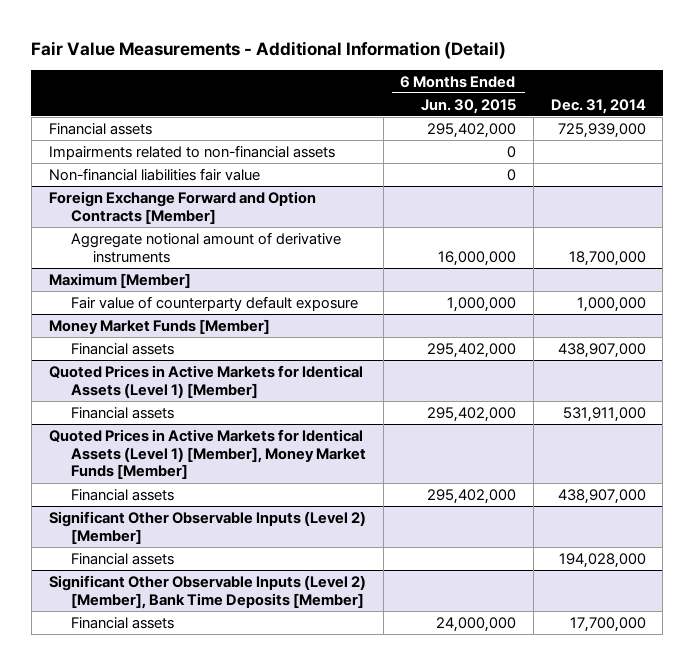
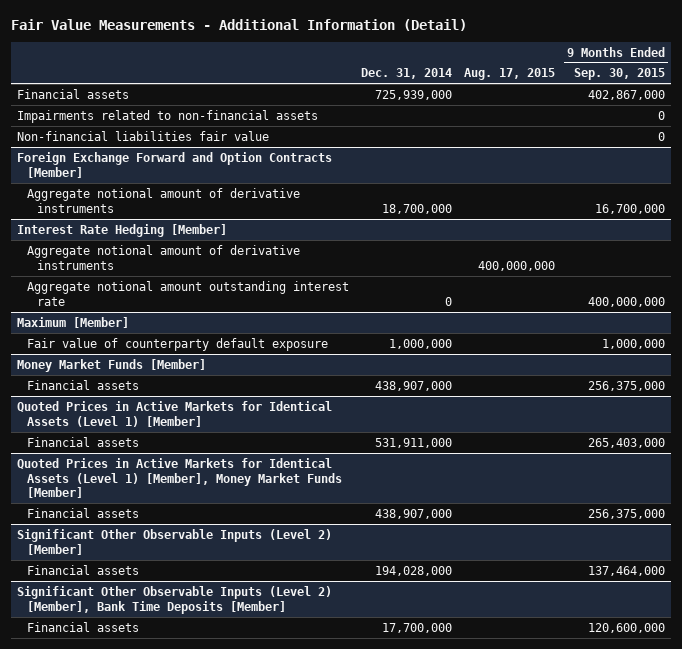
- | 6 Months Ended Jun. 30, 2015 | Dec. 31, 2014
+ | Dec. 31, 2014 | Aug. 17, 2015 | 9 Months Ended Sep. 30, 2015
+ Interest Rate Hedging [Member]
+ Aggregate notional amount of derivative instruments | | 400,000,000 |
+ Aggregate notional amount outstanding interest rate | 0 | | 400,000,000

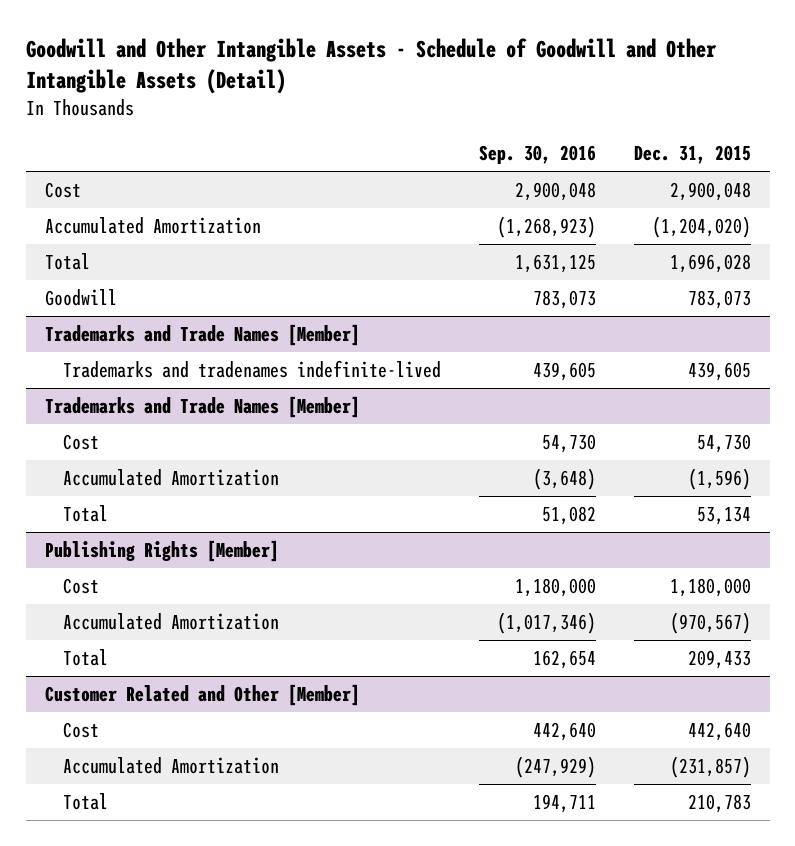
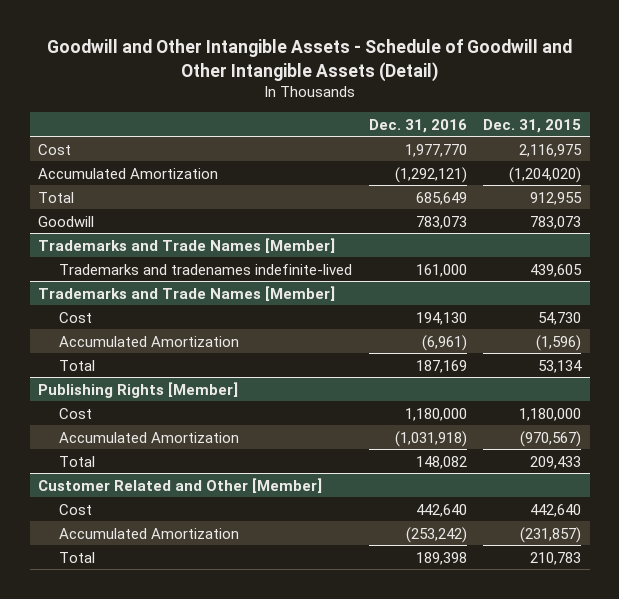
- | Sep. 30, 2016 | Dec. 31, 2015
+ | Dec. 31, 2016 | Dec. 31, 2015
- Cost | 2,900,048 | 2,900,048
+ Cost | 1,977,770 | 2,116,975
- Total | 1,631,125 | 1,696,028
+ Total | 685,649 | 912,955

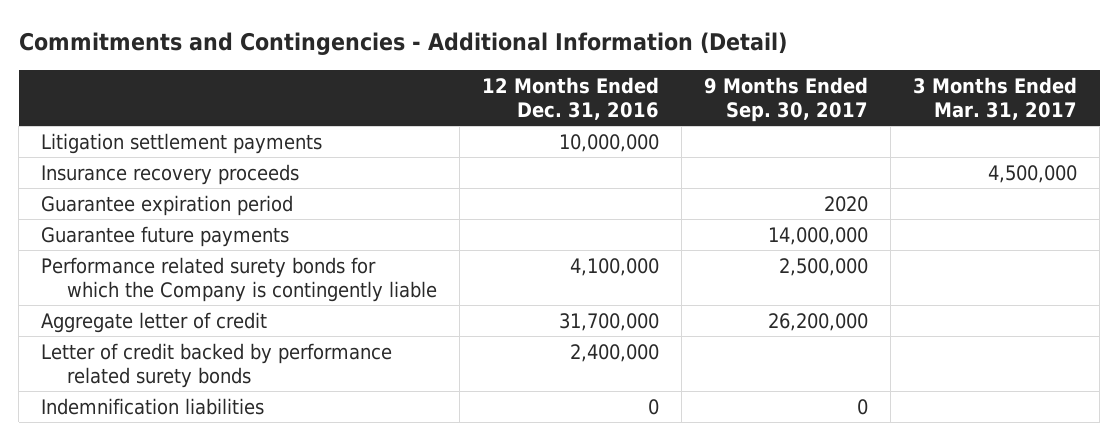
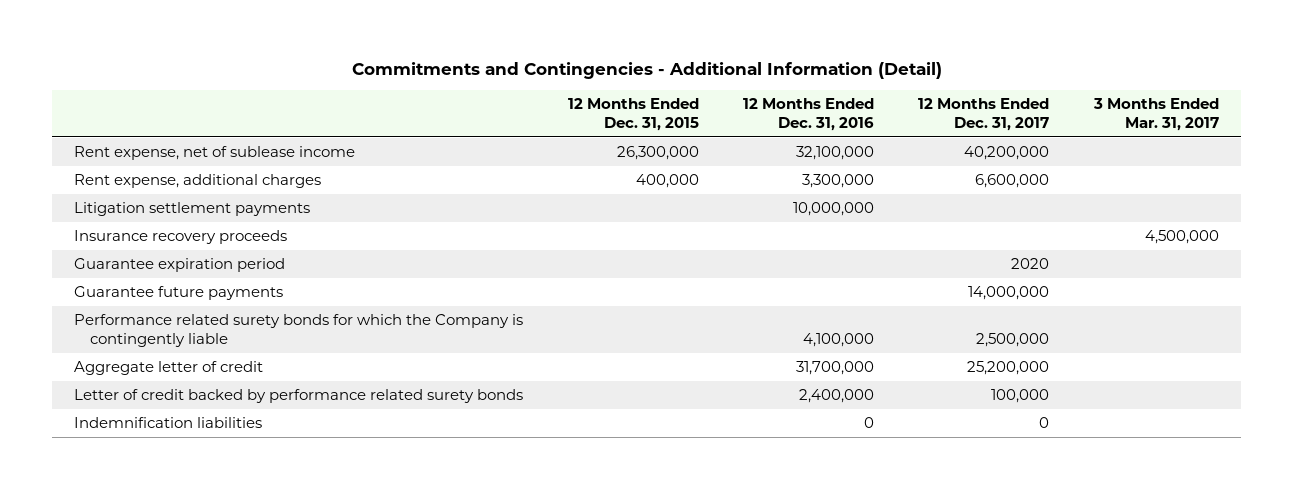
- | 12 Months Ended Dec. 31, 2016 | 9 Months Ended Sep. 30, 2017 | 3 Months Ended Mar. 31, 2017
+ | 12 Months Ended Dec. 31, 2015 | 12 Months Ended Dec. 31, 2016 | 12 Months Ended Dec. 31, 2017 | 3 Months Ended Mar. 31, 2017
+ Rent expense, net of sublease income | 26,300,000 | 32,100,000 | 40,200,000 |
+ Rent expense, additional charges | 400,000 | 3,300,000 | 6,600,000 |

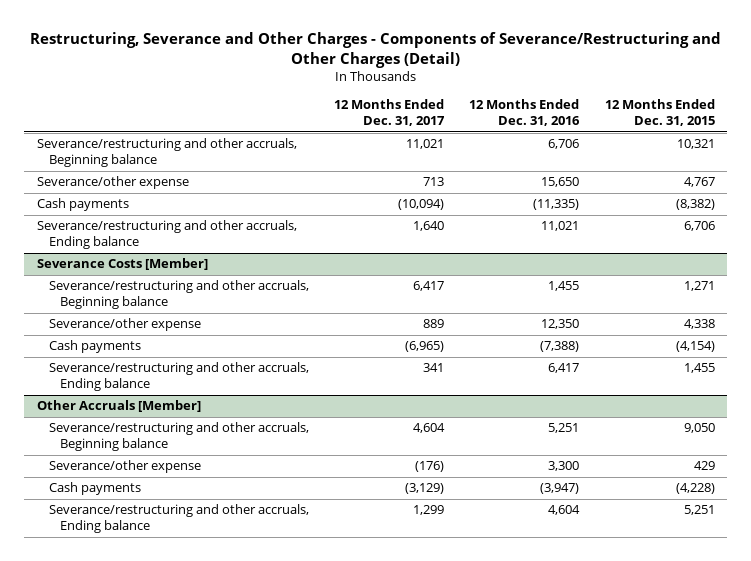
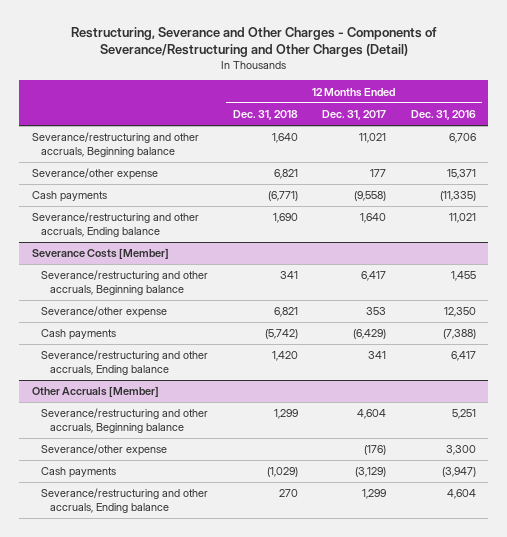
- | 12 Months Ended Dec. 31, 2017 | 12 Months Ended Dec. 31, 2016 | 12 Months Ended Dec. 31, 2015
+ | 12 Months Ended Dec. 31, 2018 | 12 Months Ended Dec. 31, 2017 | 12 Months Ended Dec. 31, 2016
- Severance/other expense | 713 | 15,650 | 4,767
- Cash payments | (10,094) | (11,335) | (8,382)
+ Severance/other expense | 6,821 | 177 | 15,371
+ Cash payments | (6,771) | (9,558) | (11,335)
@ Severance Costs [Member]
- Severance/other expense | 889 | 12,350 | 4,338
- Cash payments | (6,965) | (7,388) | (4,154)
+ Severance/other expense | 6,821 | 353 | 12,350
+ Cash payments | (5,742) | (6,429) | (7,388)

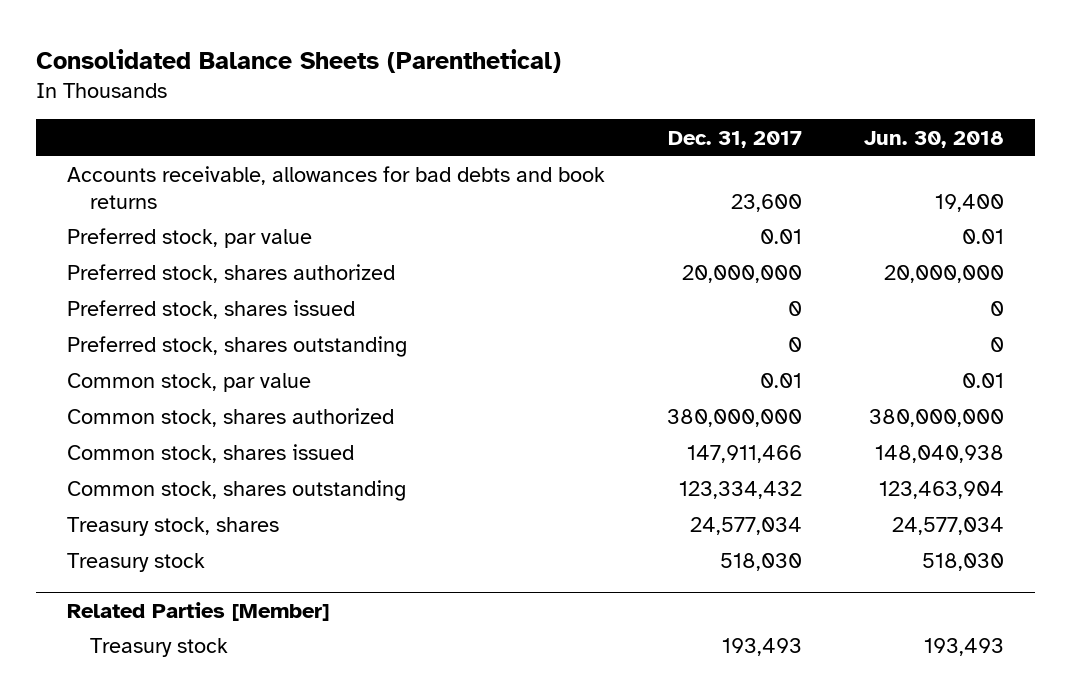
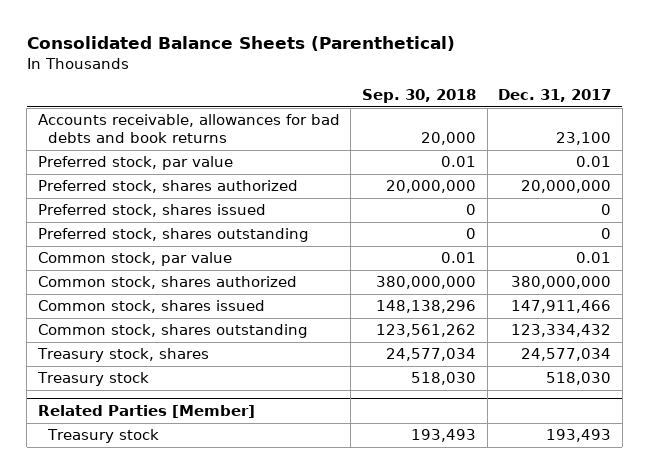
- | Dec. 31, 2017 | Jun. 30, 2018
+ | Sep. 30, 2018 | Dec. 31, 2017
- Accounts receivable, allowances for bad debts and book returns | 23,600 | 19,400
+ Accounts receivable, allowances for bad debts and book returns | 20,000 | 23,100

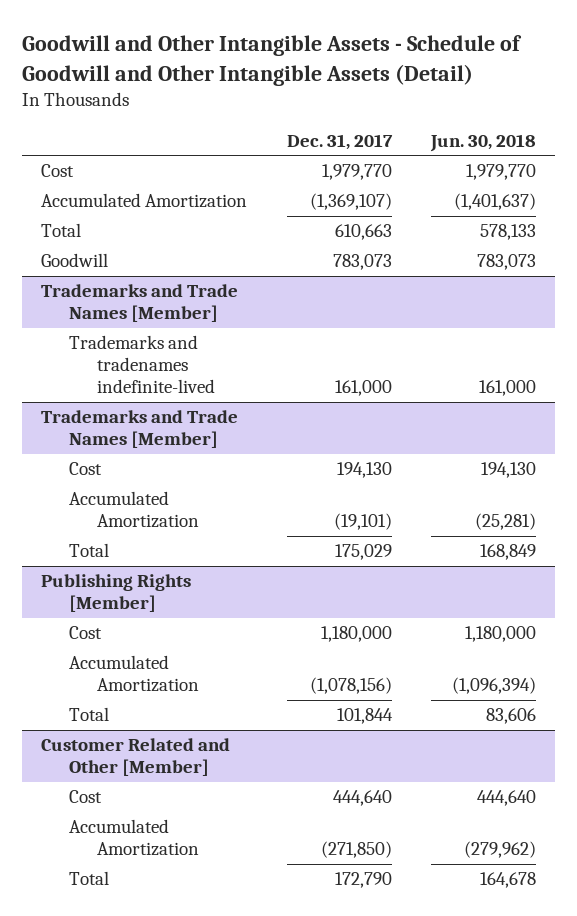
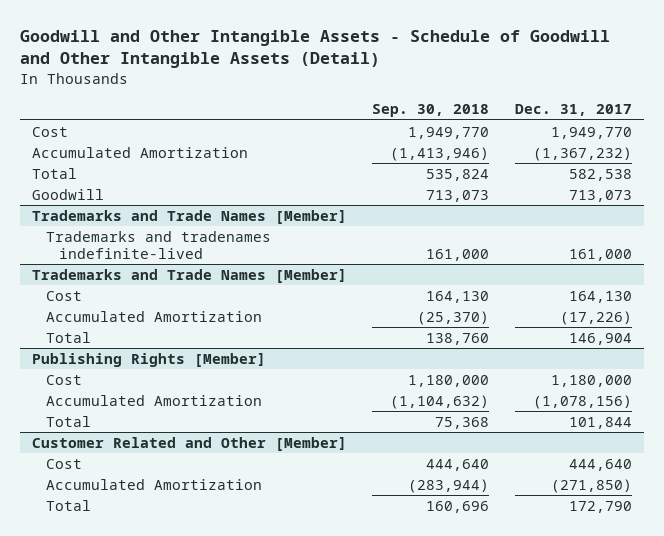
- | Dec. 31, 2017 | Jun. 30, 2018
+ | Sep. 30, 2018 | Dec. 31, 2017
- Cost | 1,979,770 | 1,979,770
- Accumulated Amortization | (1,369,107) | (1,401,637)
- Total | 610,663 | 578,133
- Goodwill | 783,073 | 783,073
+ Cost | 1,949,770 | 1,949,770
+ Accumulated Amortization | (1,413,946) | (1,367,232)
+ Total | 535,824 | 582,538
+ Goodwill | 713,073 | 713,073
@ Trademarks and Trade Names [Member]
- Cost | 194,130 | 194,130
- Accumulated Amortization | (19,101) | (25,281)
- Total | 175,029 | 168,849
+ Cost | 164,130 | 164,130
+ Accumulated Amortization | (25,370) | (17,226)
+ Total | 138,760 | 146,904

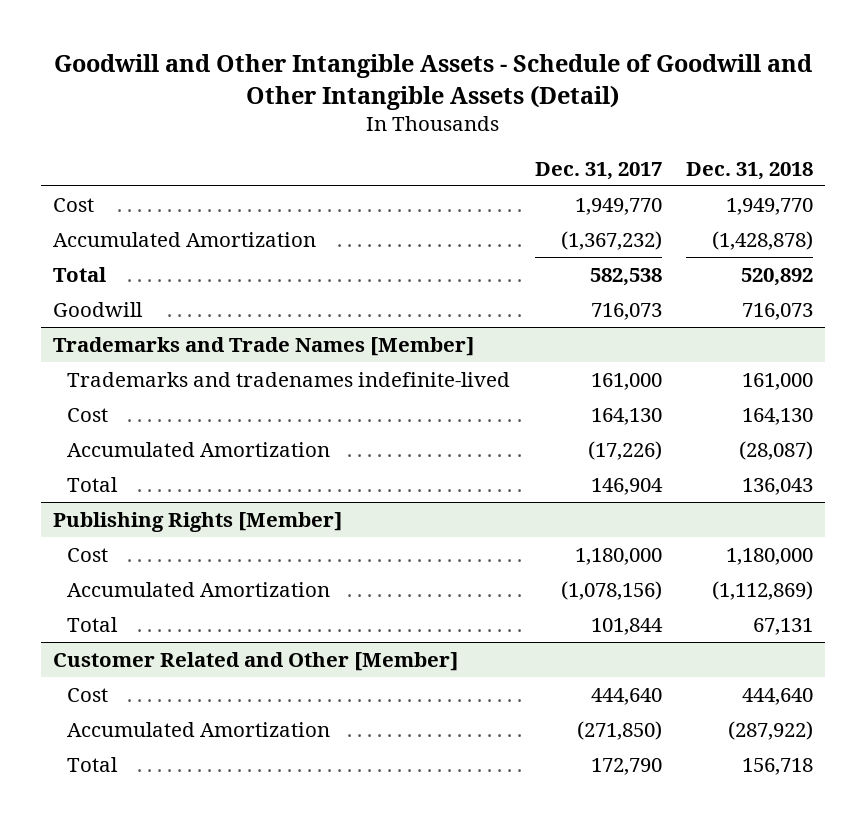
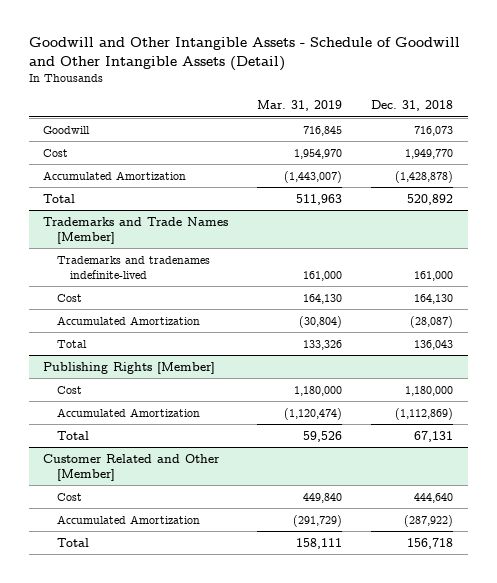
- | Dec. 31, 2017 | Dec. 31, 2018
+ | Mar. 31, 2019 | Dec. 31, 2018
moved up: Goodwill | 716,845 | 716,073

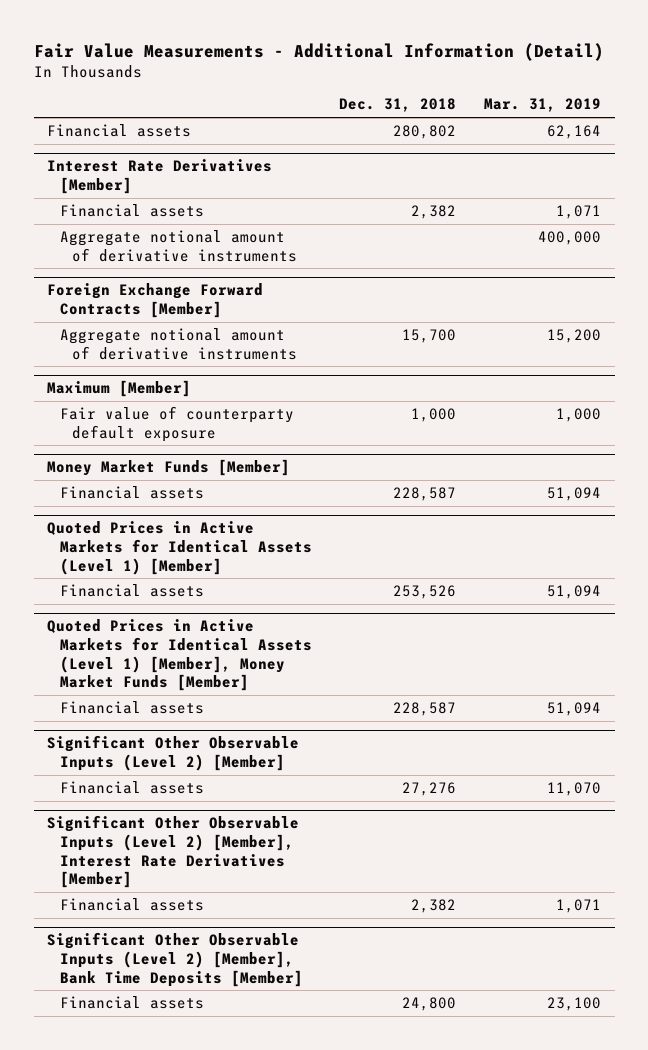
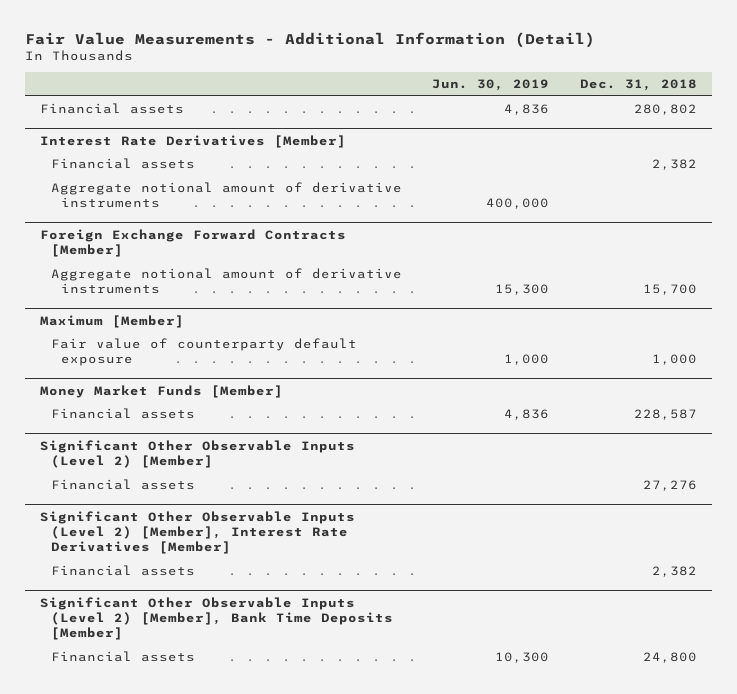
- | Dec. 31, 2018 | Mar. 31, 2019
+ | Jun. 30, 2019 | Dec. 31, 2018
- Quoted Prices in Active Markets for Identical Assets (Level 1) [Member]
- Financial assets | 253,526 | 51,094
- Quoted Prices in Active Markets for Identical Assets (Level 1) [Member], Money Market Funds [Member]
- Financial assets | 228,587 | 51,094

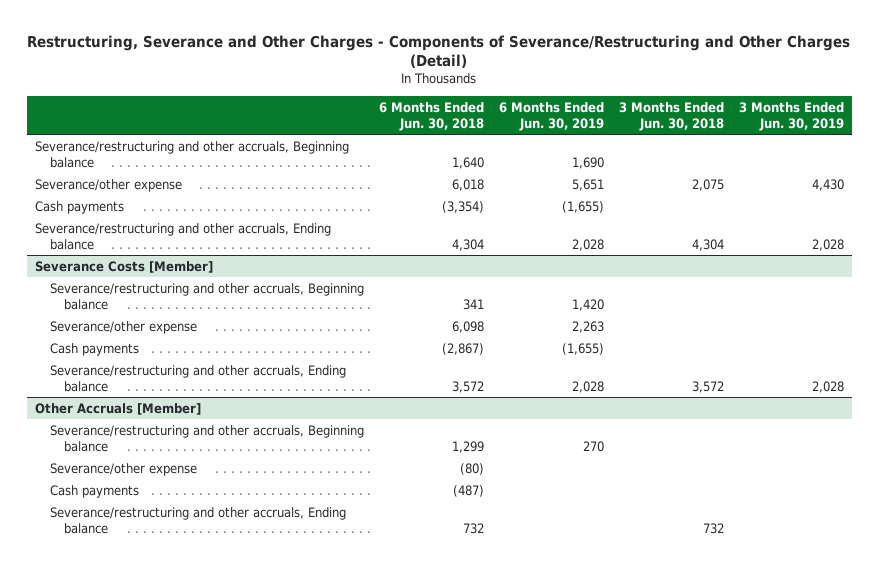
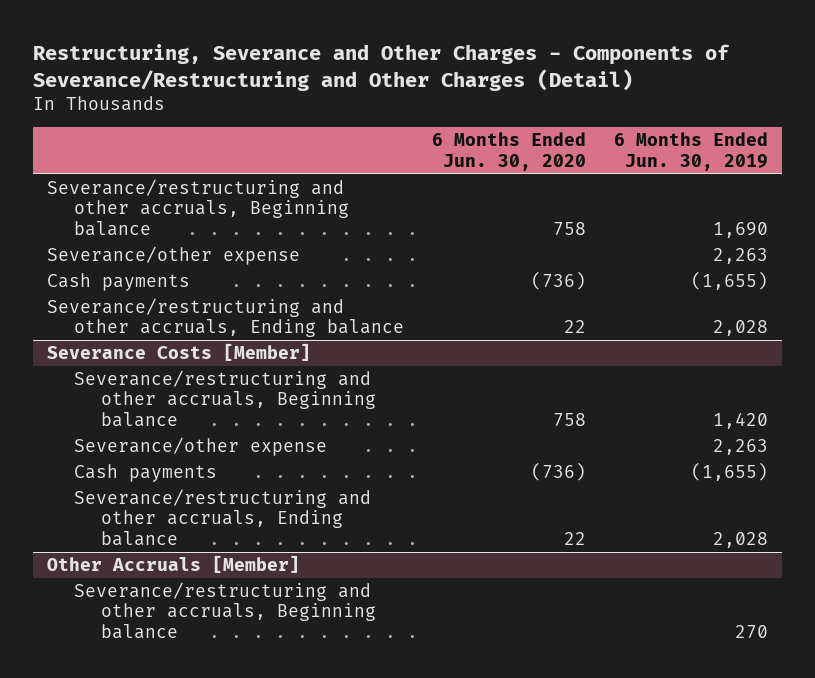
- | 6 Months Ended Jun. 30, 2018 | 6 Months Ended Jun. 30, 2019 | 3 Months Ended Jun. 30, 2018 | 3 Months Ended Jun. 30, 2019
+ | 6 Months Ended Jun. 30, 2020 | 6 Months Ended Jun. 30, 2019
- Severance/other expense | 6,018 | 5,651 | 2,075 | 4,430
+ Severance/other expense | | 2,263
@ Other Accruals [Member]
- Severance/other expense | (80) | | |
- Cash payments | (487) | | |
- Severance/restructuring and other accruals, Ending balance | 732 | | 732 |

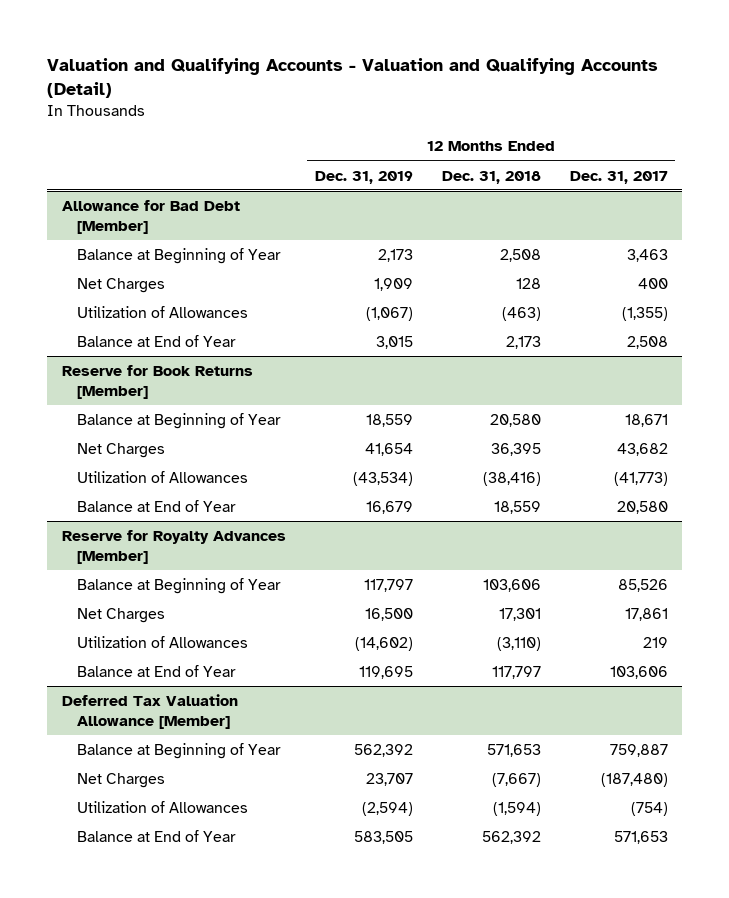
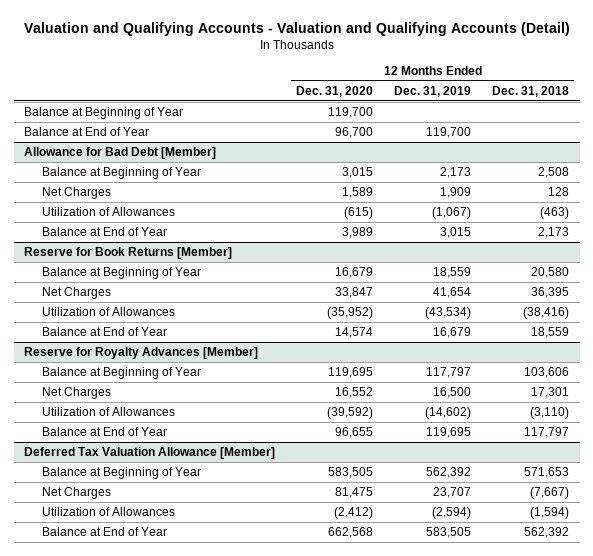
- | 12 Months Ended Dec. 31, 2019 | 12 Months Ended Dec. 31, 2018 | 12 Months Ended Dec. 31, 2017
+ | 12 Months Ended Dec. 31, 2020 | 12 Months Ended Dec. 31, 2019 | 12 Months Ended Dec. 31, 2018
+ Balance at Beginning of Year | 119,700 | |
+ Balance at End of Year | 96,700 | 119,700 |

